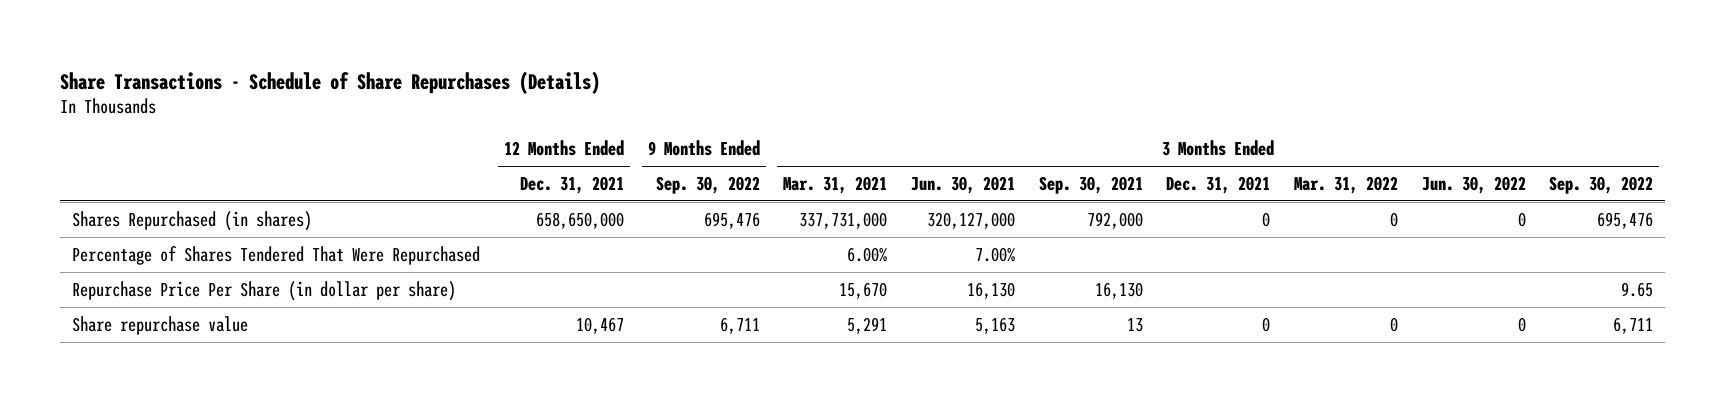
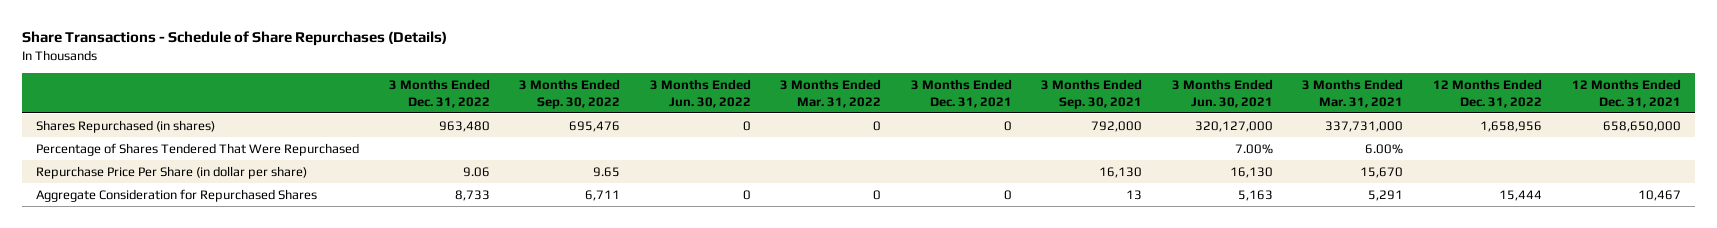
- | 12 Months Ended Dec. 31, 2021 | 9 Months Ended Sep. 30, 2022 | 3 Months Ended Mar. 31, 2021 | 3 Months Ended Jun. 30, 2021 | 3 Months Ended Sep. 30, 2021 | 3 Months Ended Dec. 31, 2021 | 3 Months Ended Mar. 31, 2022 | 3 Months Ended Jun. 30, 2022 | 3 Months Ended Sep. 30, 2022
+ | 3 Months Ended Dec. 31, 2022 | 3 Months Ended Sep. 30, 2022 | 3 Months Ended Jun. 30, 2022 | 3 Months Ended Mar. 31, 2022 | 3 Months Ended Dec. 31, 2021 | 3 Months Ended Sep. 30, 2021 | 3 Months Ended Jun. 30, 2021 | 3 Months Ended Mar. 31, 2021 | 12 Months Ended Dec. 31, 2022 | 12 Months Ended Dec. 31, 2021
- Share repurchase value | 10,467 | 6,711 | 5,291 | 5,163 | 13 | 0 | 0 | 0 | 6,711
+ Aggregate Consideration for Repurchased Shares | 8,733 | 6,711 | 0 | 0 | 0 | 13 | 5,163 | 5,291 | 15,444 | 10,467

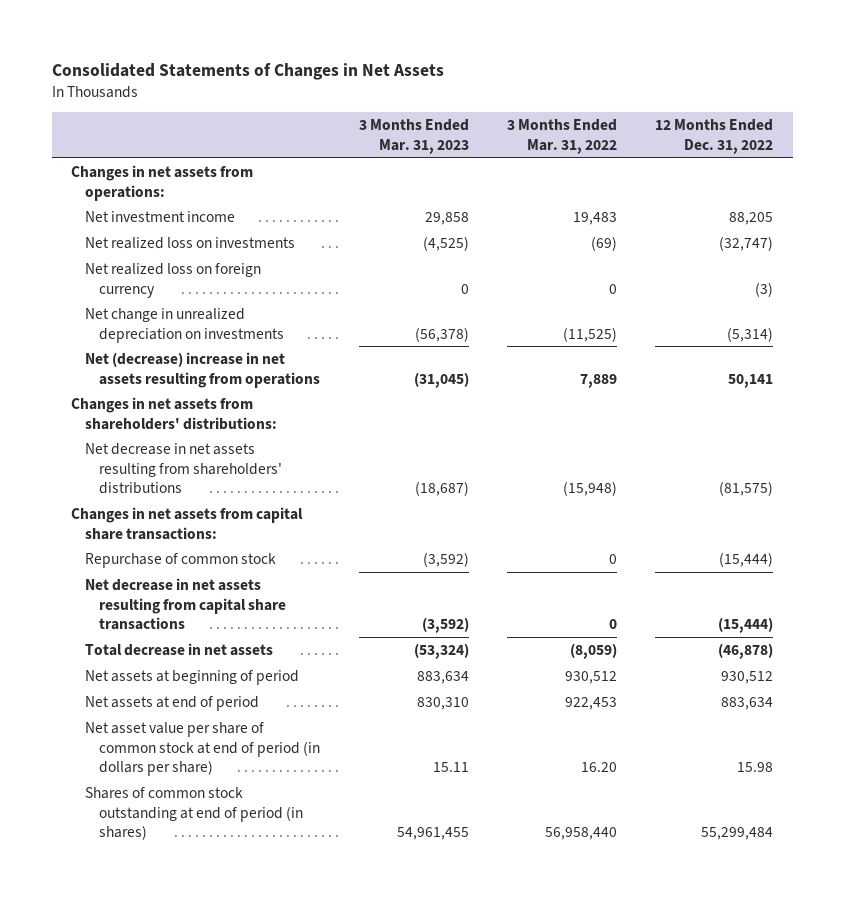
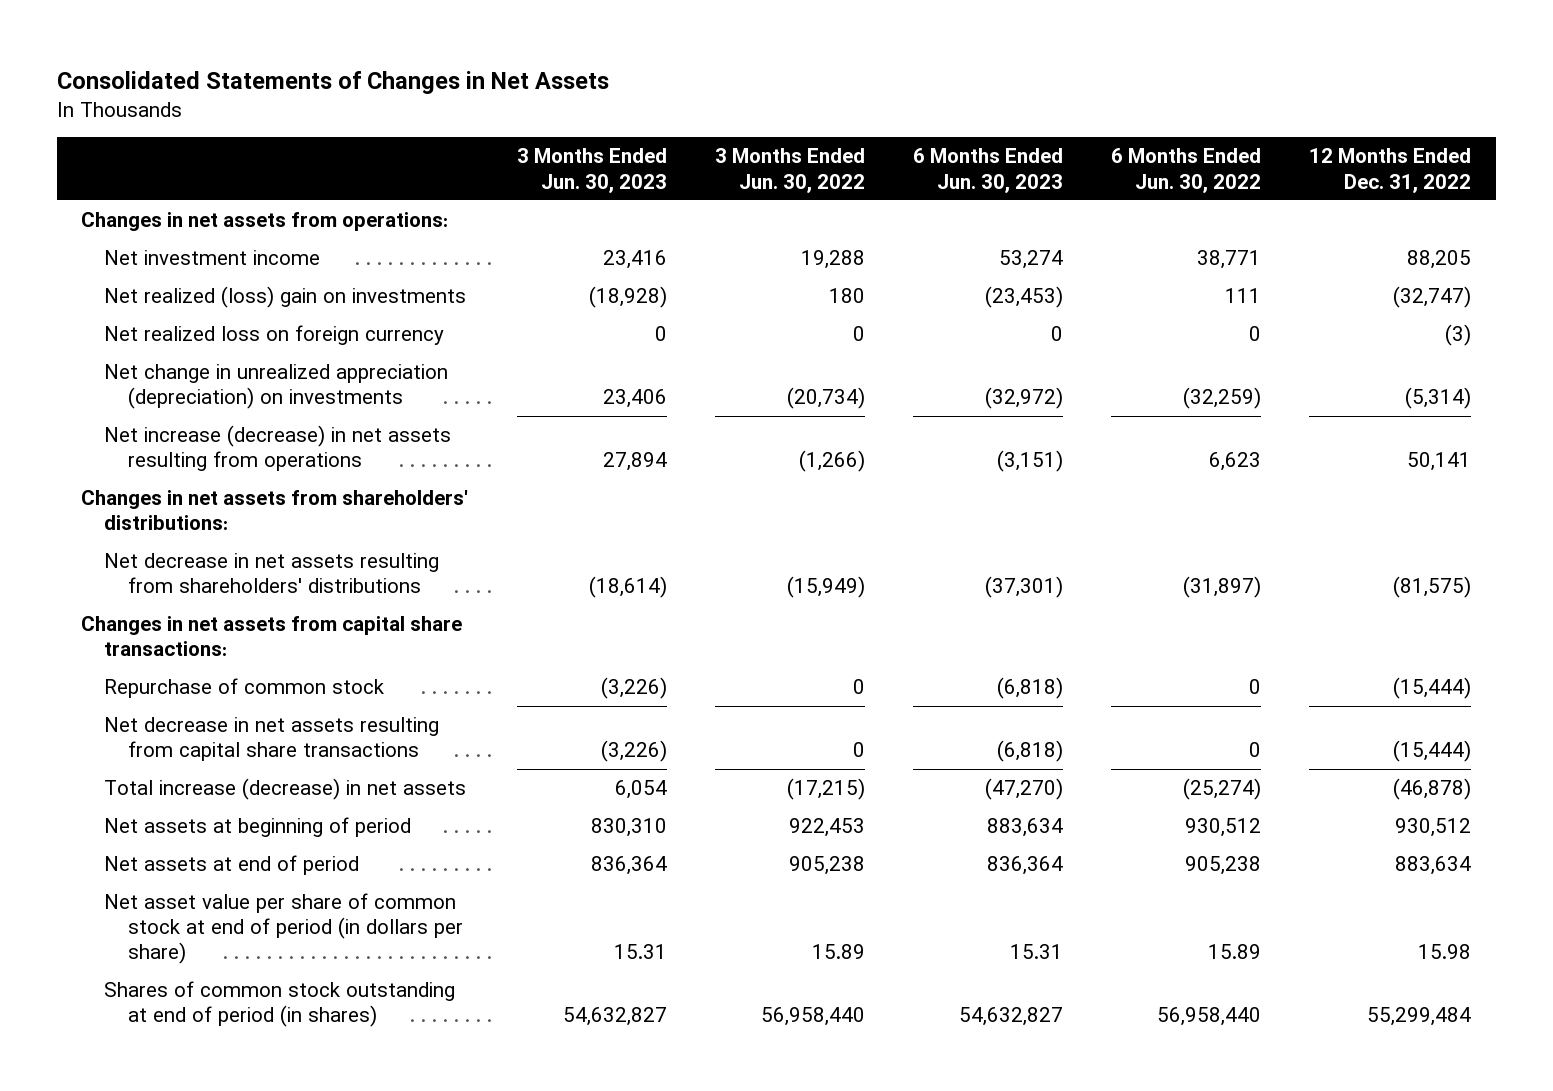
- | 3 Months Ended Mar. 31, 2023 | 3 Months Ended Mar. 31, 2022 | 12 Months Ended Dec. 31, 2022
+ | 3 Months Ended Jun. 30, 2023 | 3 Months Ended Jun. 30, 2022 | 6 Months Ended Jun. 30, 2023 | 6 Months Ended Jun. 30, 2022 | 12 Months Ended Dec. 31, 2022
- Net realized loss on investments | (4,525) | (69) | (32,747)
+ Net realized (loss) gain on investments | (18,928) | 180 | (23,453) | 111 | (32,747)
- Net change in unrealized depreciation on investments | (56,378) | (11,525) | (5,314)
- Net (decrease) increase in net assets resulting from operations | (31,045) | 7,889 | 50,141
+ Net change in unrealized appreciation (depreciation) on investments | 23,406 | (20,734) | (32,972) | (32,259) | (5,314)
+ Net increase (decrease) in net assets resulting from operations | 27,894 | (1,266) | (3,151) | 6,623 | 50,141
- Total decrease in net assets | (53,324) | (8,059) | (46,878)
+ Total increase (decrease) in net assets | 6,054 | (17,215) | (47,270) | (25,274) | (46,878)

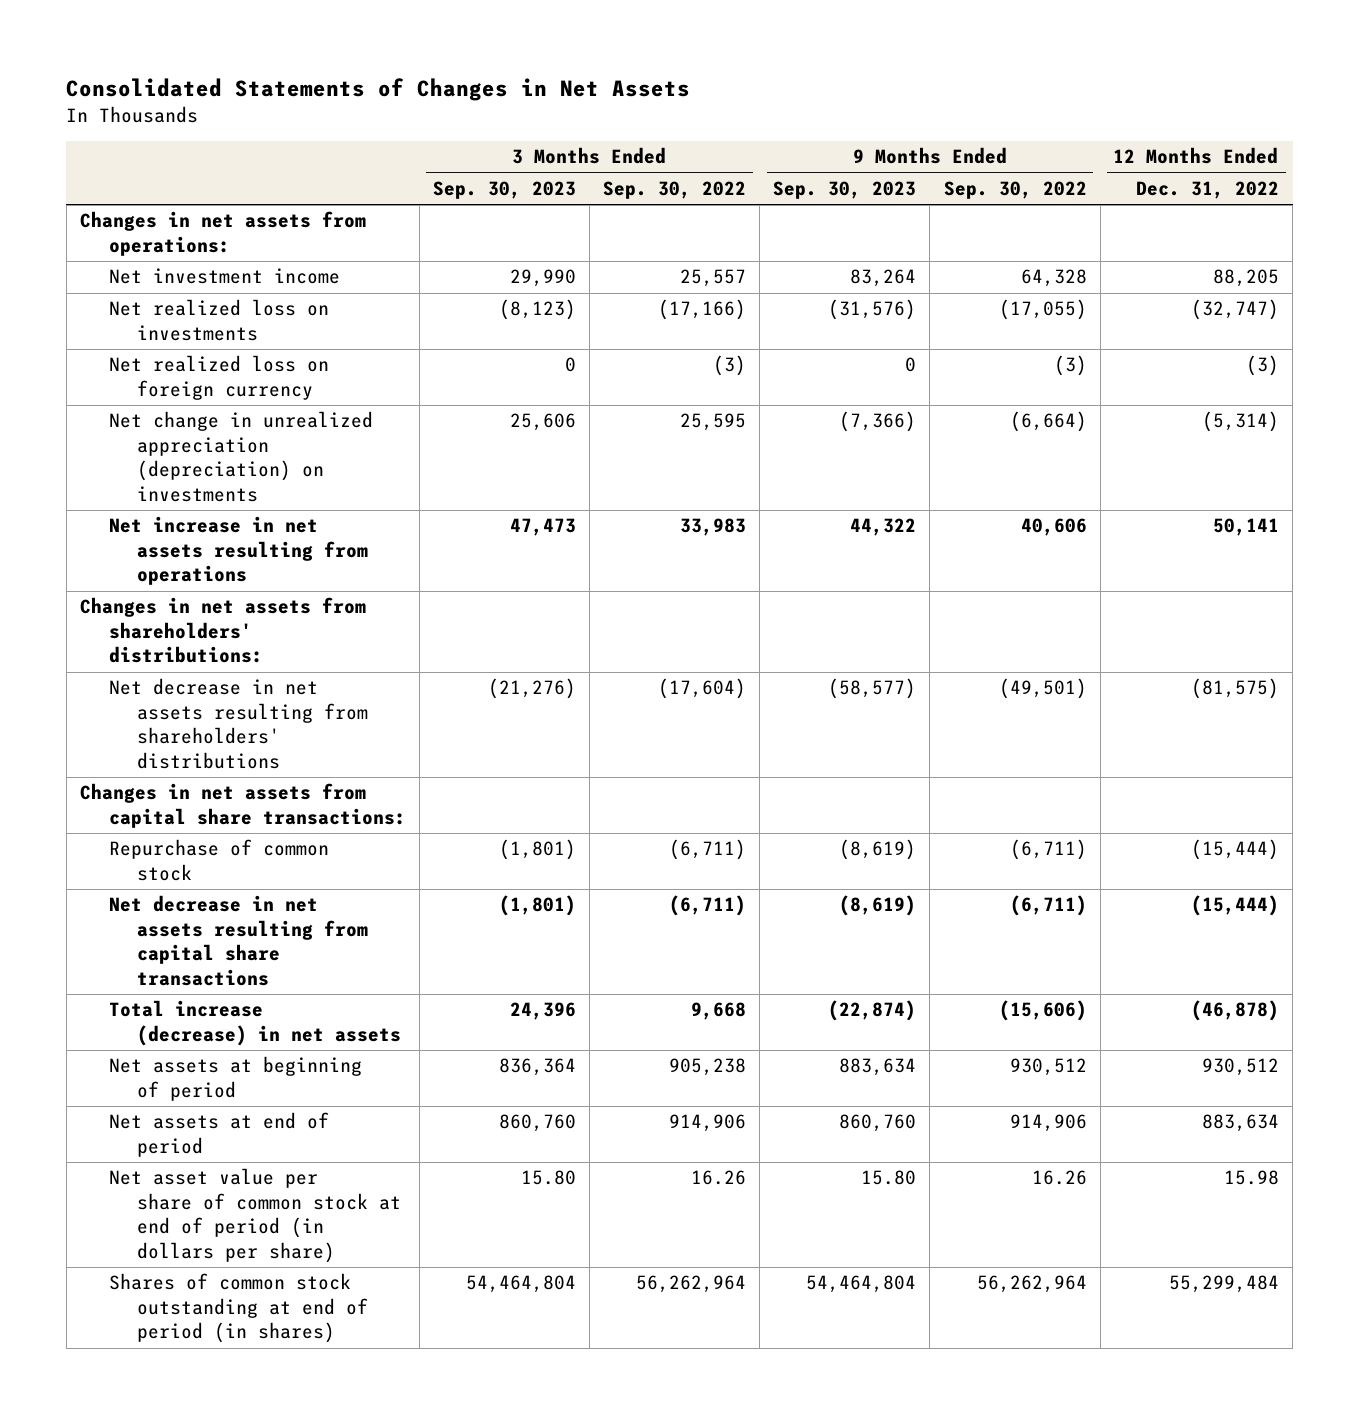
- | 3 Months Ended Jun. 30, 2023 | 3 Months Ended Jun. 30, 2022 | 6 Months Ended Jun. 30, 2023 | 6 Months Ended Jun. 30, 2022 | 12 Months Ended Dec. 31, 2022
+ | 3 Months Ended Sep. 30, 2023 | 3 Months Ended Sep. 30, 2022 | 9 Months Ended Sep. 30, 2023 | 9 Months Ended Sep. 30, 2022 | 12 Months Ended Dec. 31, 2022
- Net realized (loss) gain on investments | (18,928) | 180 | (23,453) | 111 | (32,747)
+ Net realized loss on investments | (8,123) | (17,166) | (31,576) | (17,055) | (32,747)
- Net increase (decrease) in net assets resulting from operations | 27,894 | (1,266) | (3,151) | 6,623 | 50,141
+ Net increase in net assets resulting from operations | 47,473 | 33,983 | 44,322 | 40,606 | 50,141

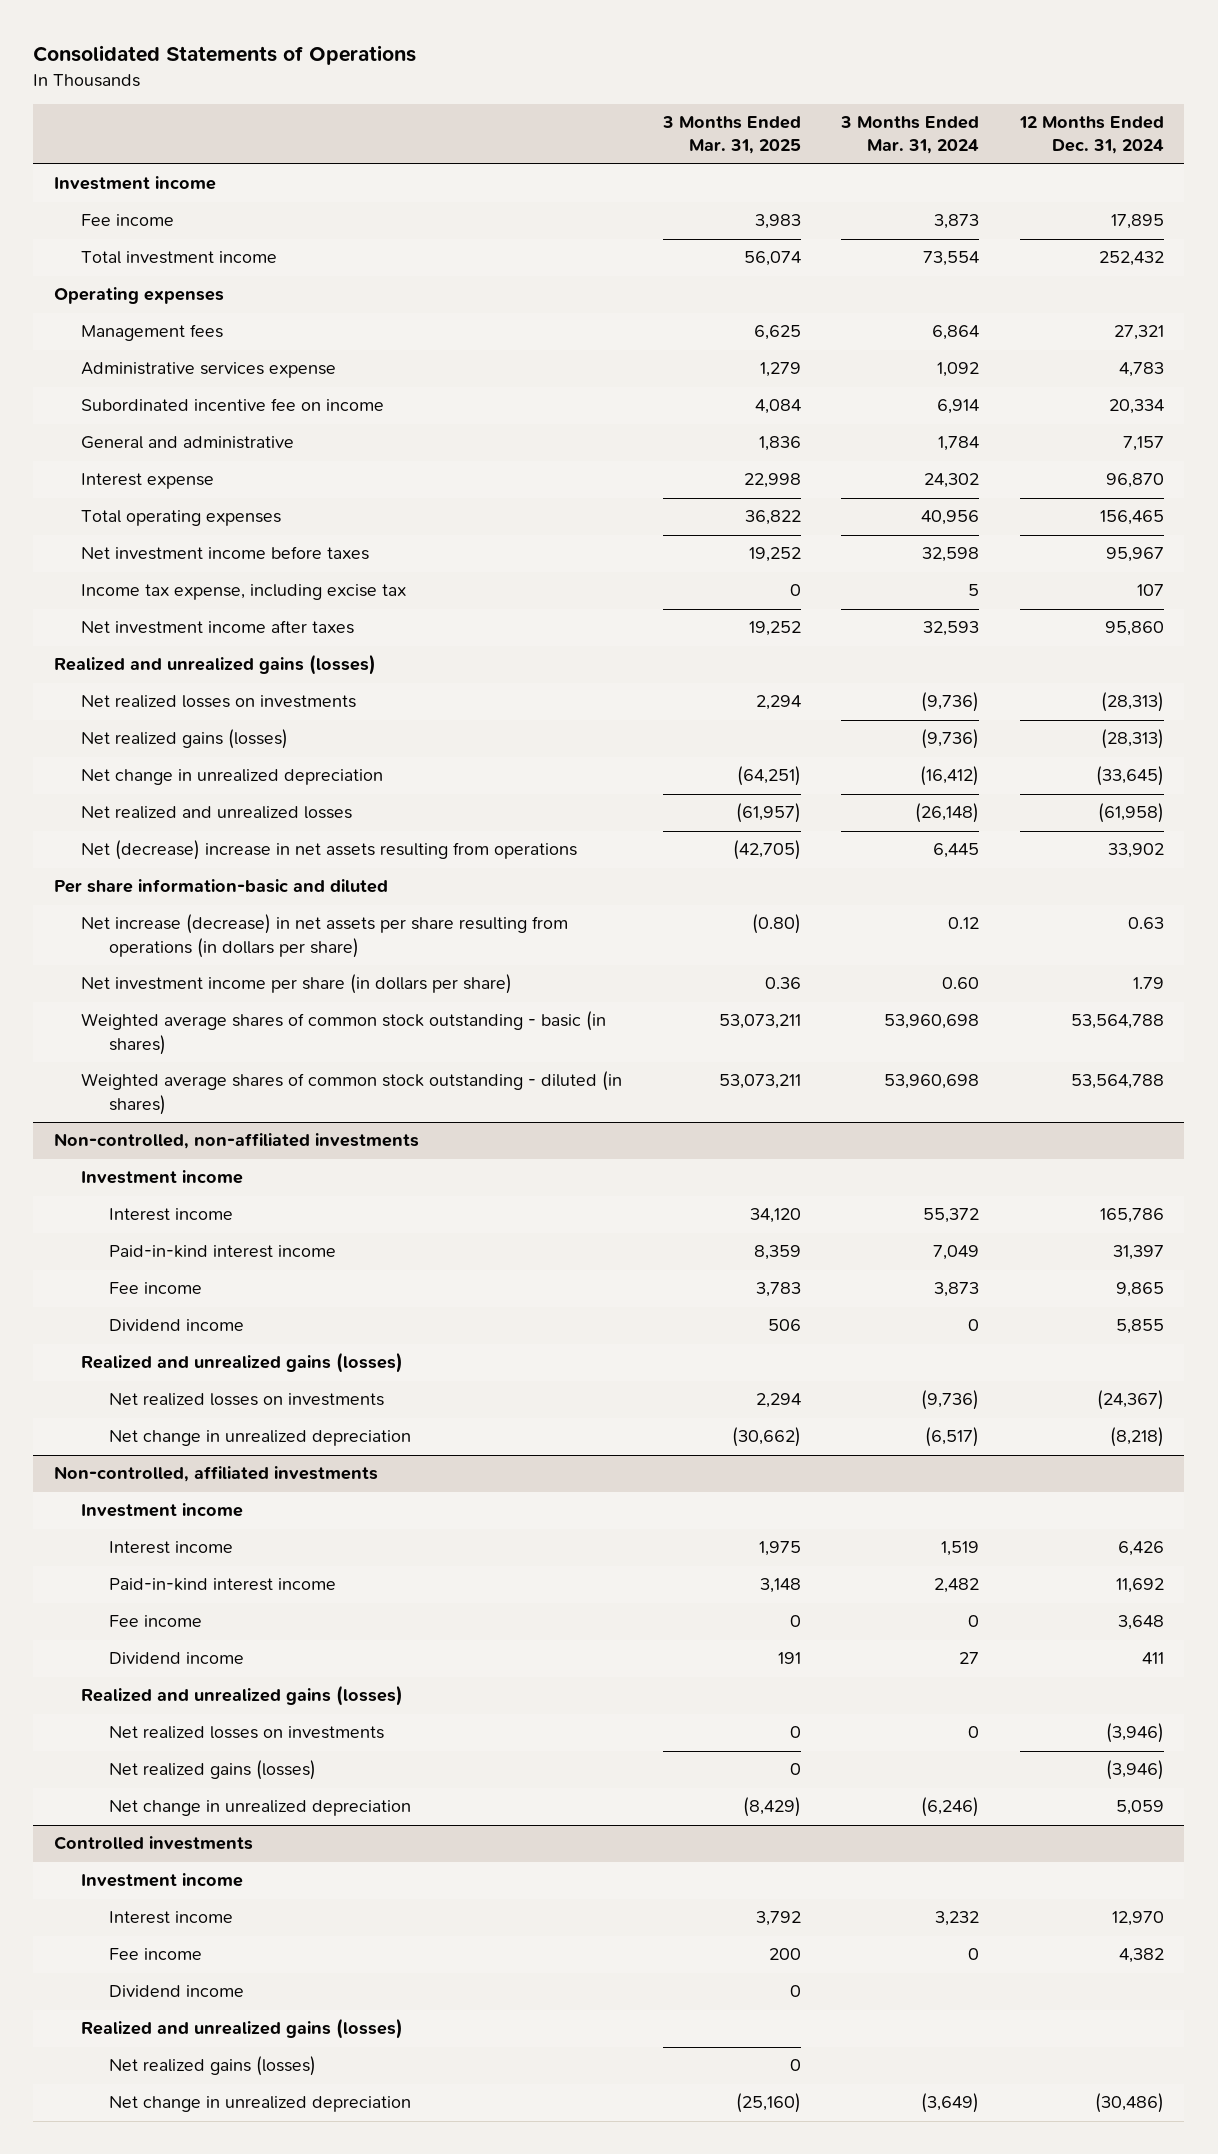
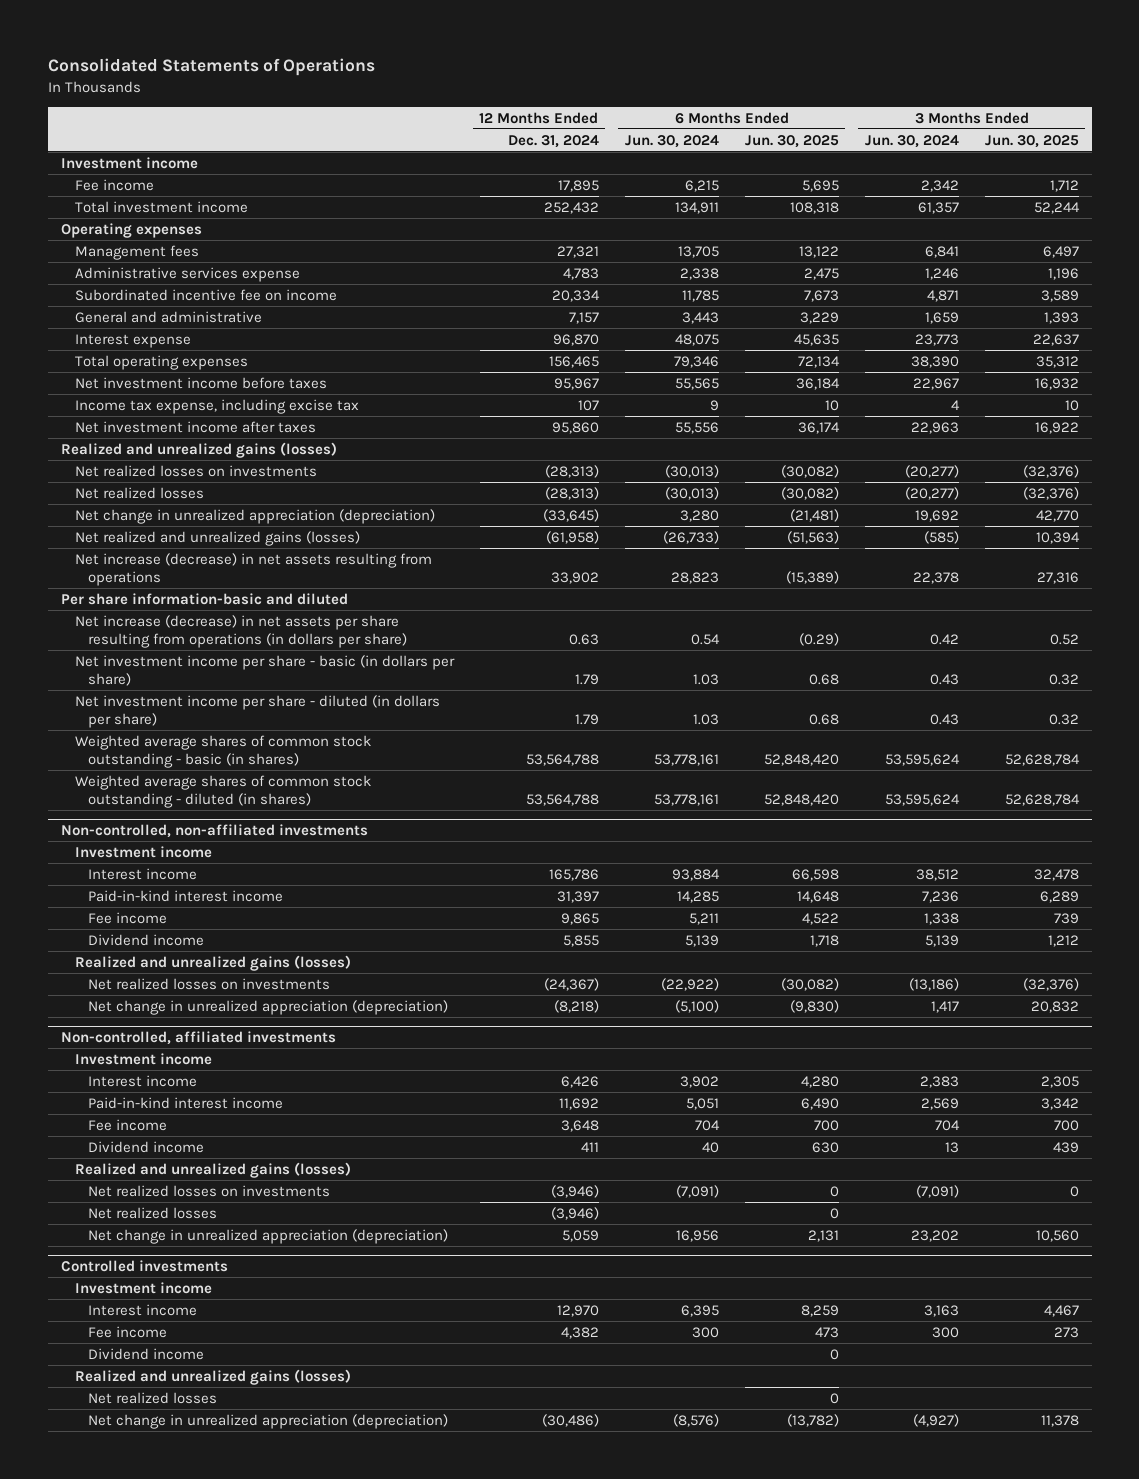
- | 3 Months Ended Mar. 31, 2025 | 3 Months Ended Mar. 31, 2024 | 12 Months Ended Dec. 31, 2024
+ | 12 Months Ended Dec. 31, 2024 | 6 Months Ended Jun. 30, 2024 | 6 Months Ended Jun. 30, 2025 | 3 Months Ended Jun. 30, 2024 | 3 Months Ended Jun. 30, 2025
- Net realized gains (losses) | | (9,736) | (28,313)
- Net change in unrealized depreciation | (64,251) | (16,412) | (33,645)
- Net realized and unrealized losses | (61,957) | (26,148) | (61,958)
- Net (decrease) increase in net assets resulting from operations | (42,705) | 6,445 | 33,902
+ Net realized losses | (28,313) | (30,013) | (30,082) | (20,277) | (32,376)
+ Net change in unrealized appreciation (depreciation) | (33,645) | 3,280 | (21,481) | 19,692 | 42,770
+ Net realized and unrealized gains (losses) | (61,958) | (26,733) | (51,563) | (585) | 10,394
+ Net increase (decrease) in net assets resulting from operations | 33,902 | 28,823 | (15,389) | 22,378 | 27,316
- Net investment income per share (in dollars per share) | 0.36 | 0.60 | 1.79
+ Net investment income per share - basic (in dollars per share) | 1.79 | 1.03 | 0.68 | 0.43 | 0.32
+ Net investment income per share - diluted (in dollars per share) | 1.79 | 1.03 | 0.68 | 0.43 | 0.32
@ Non-controlled, non-affiliated investments
- Net change in unrealized depreciation | (30,662) | (6,517) | (8,218)
+ Net change in unrealized appreciation (depreciation) | (8,218) | (5,100) | (9,830) | 1,417 | 20,832
@ Non-controlled, affiliated investments
- Net realized gains (losses) | 0 | | (3,946)
- Net change in unrealized depreciation | (8,429) | (6,246) | 5,059
+ Net realized losses | (3,946) | | 0 | |
+ Net change in unrealized appreciation (depreciation) | 5,059 | 16,956 | 2,131 | 23,202 | 10,560
@ Controlled investments
- Net realized gains (losses) | 0 | |
- Net change in unrealized depreciation | (25,160) | (3,649) | (30,486)
+ Net realized losses | | | 0 | |
+ Net change in unrealized appreciation (depreciation) | (30,486) | (8,576) | (13,782) | (4,927) | 11,378

